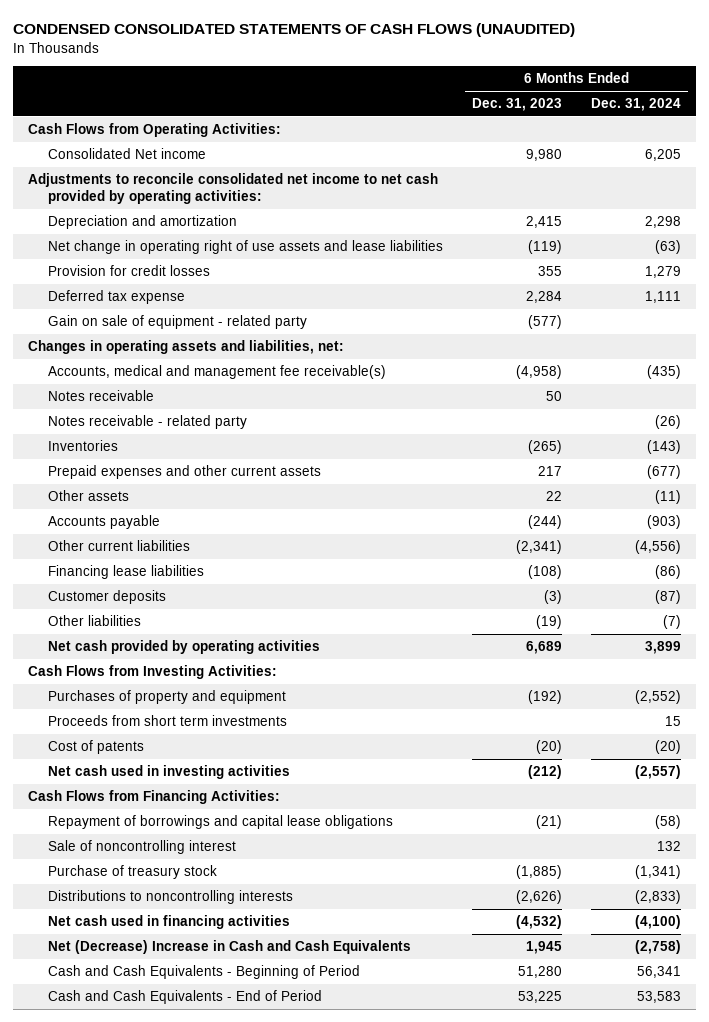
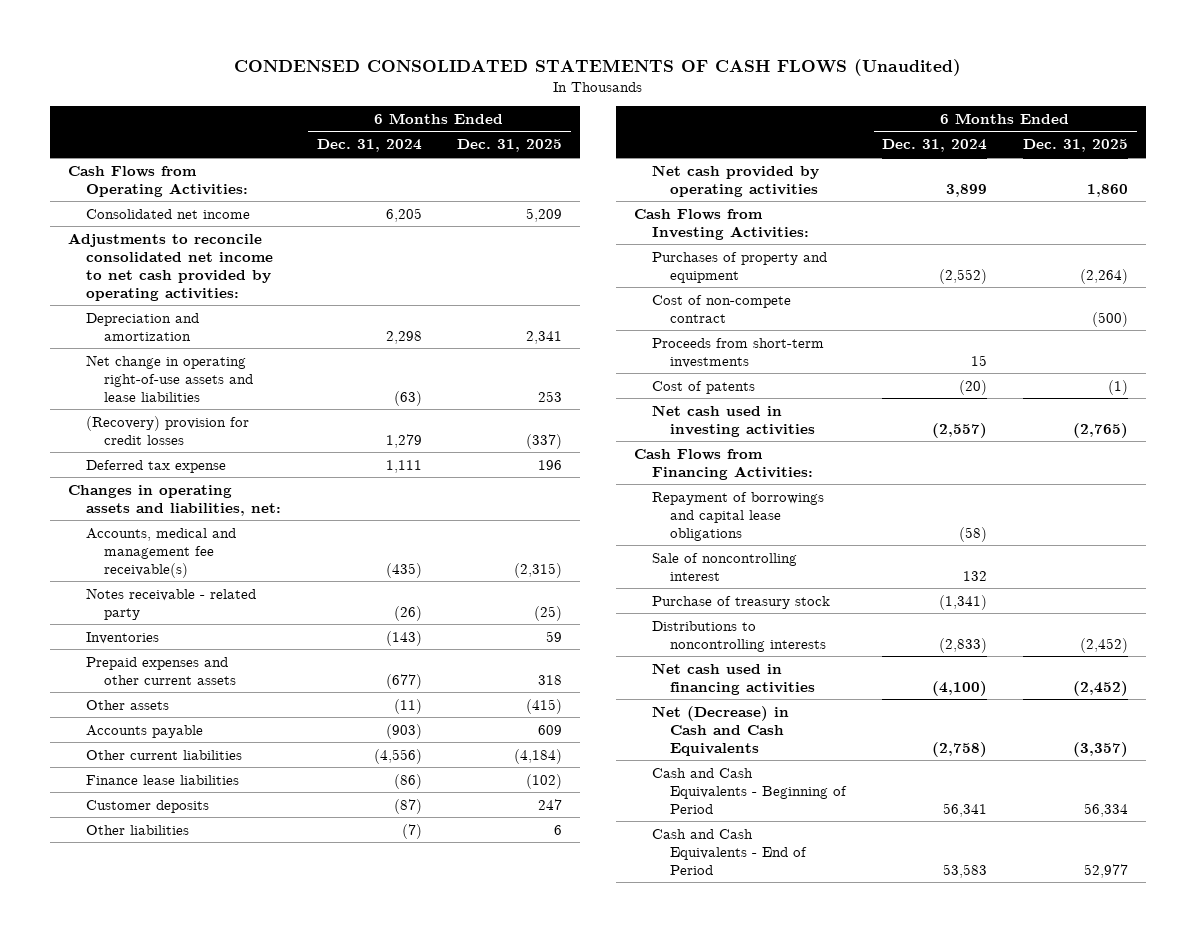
- CONDENSED CONSOLIDATED STATEMENTS OF CASH FLOWS (UNAUDITED)
+ CONDENSED CONSOLIDATED STATEMENTS OF CASH FLOWS (Unaudited)
- | 6 Months Ended Dec. 31, 2023 | 6 Months Ended Dec. 31, 2024
+ | 6 Months Ended Dec. 31, 2024 | 6 Months Ended Dec. 31, 2025
- Consolidated Net income | 9,980 | 6,205
+ Consolidated net income | 6,205 | 5,209
- Net change in operating right of use assets and lease liabilities | (119) | (63)
- Provision for credit losses | 355 | 1,279
+ Net change in operating right-of-use assets and lease liabilities | (63) | 253
+ (Recovery) provision for credit losses | 1,279 | (337)
- Gain on sale of equipment - related party | (577) |
- Notes receivable | 50 |
- Financing lease liabilities | (108) | (86)
+ Finance lease liabilities | (86) | (102)
- Proceeds from short term investments | | 15
+ Cost of non-compete contract | | (500)
+ Proceeds from short-term investments | 15 |
- Net (Decrease) Increase in Cash and Cash Equivalents | 1,945 | (2,758)
+ Net (Decrease) in Cash and Cash Equivalents | (2,758) | (3,357)

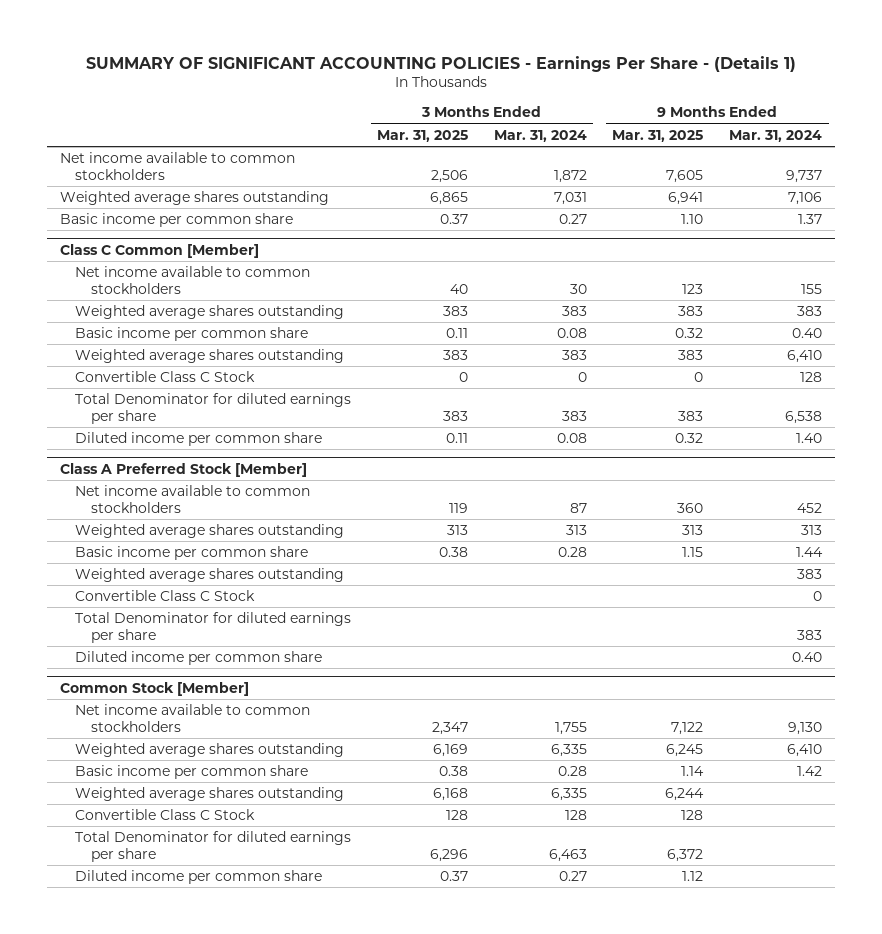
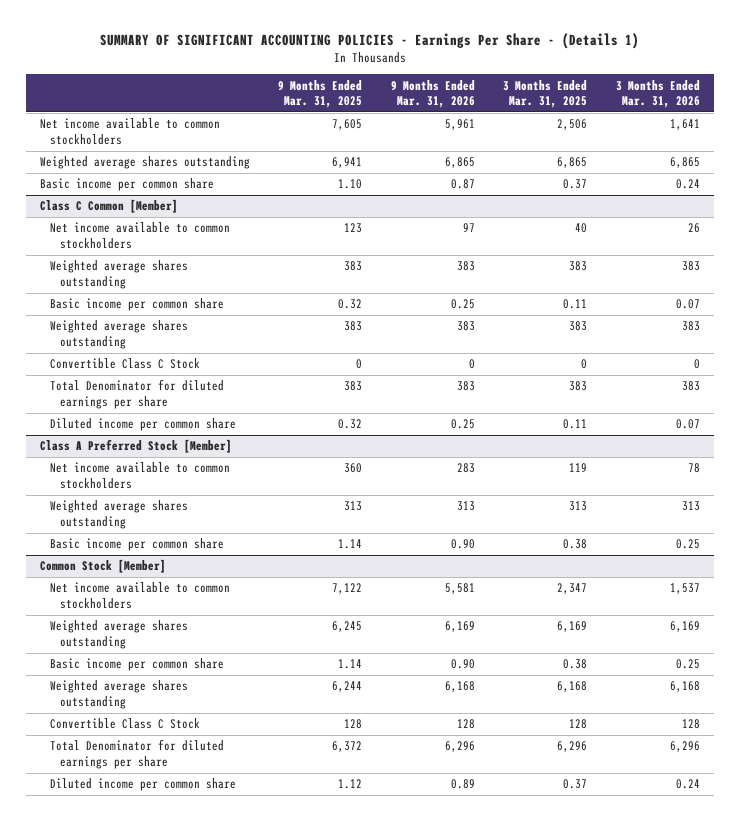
- | 3 Months Ended Mar. 31, 2025 | 3 Months Ended Mar. 31, 2024 | 9 Months Ended Mar. 31, 2025 | 9 Months Ended Mar. 31, 2024
+ | 9 Months Ended Mar. 31, 2025 | 9 Months Ended Mar. 31, 2026 | 3 Months Ended Mar. 31, 2025 | 3 Months Ended Mar. 31, 2026
@ Class A Preferred Stock [Member]
- Basic income per common share | 0.38 | 0.28 | 1.15 | 1.44
- Weighted average shares outstanding | | | | 383
- Convertible Class C Stock | | | | 0
- Total Denominator for diluted earnings per share | | | | 383
- Diluted income per common share | | | | 0.40
+ Basic income per common share | 1.14 | 0.90 | 0.38 | 0.25

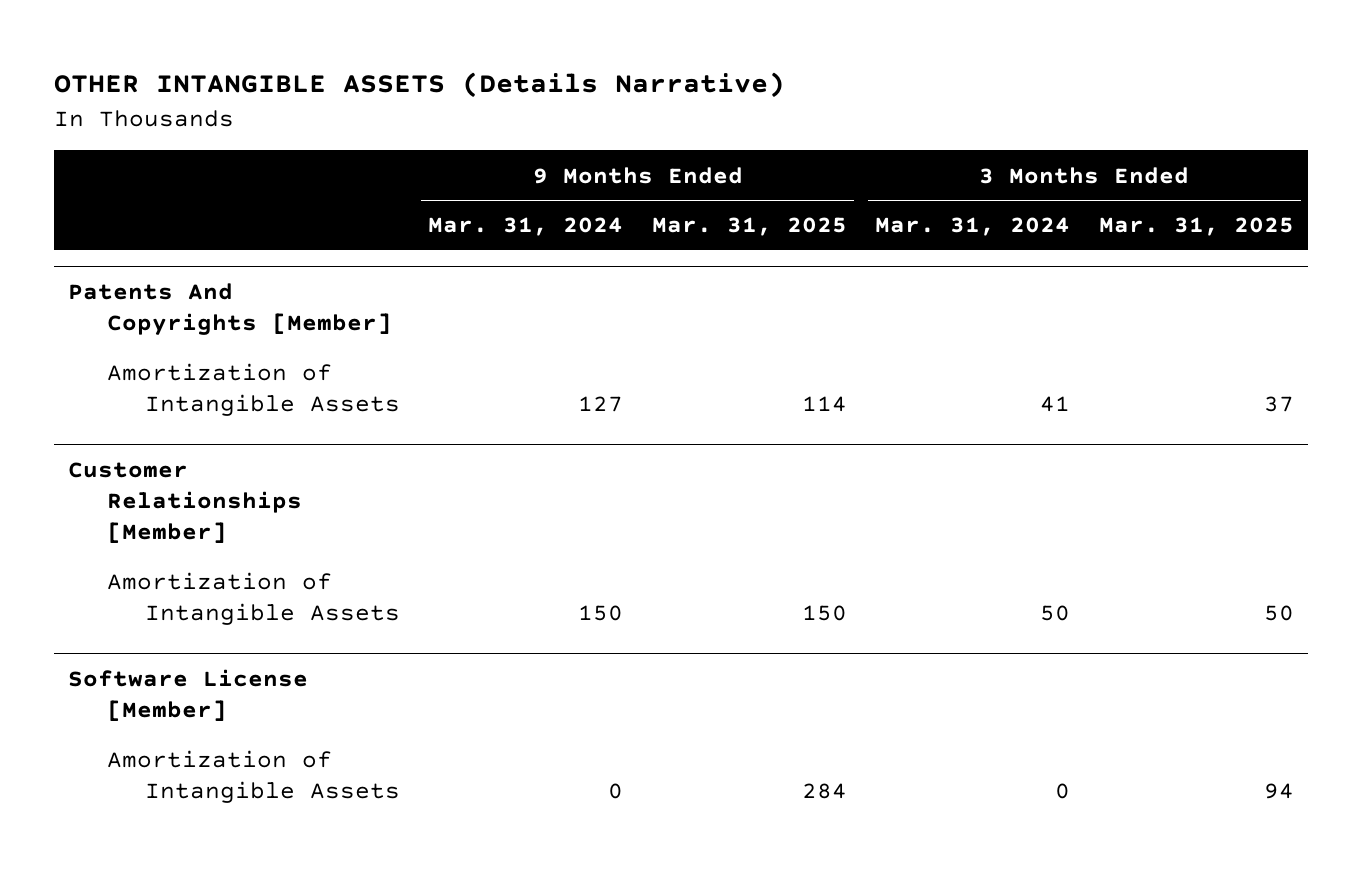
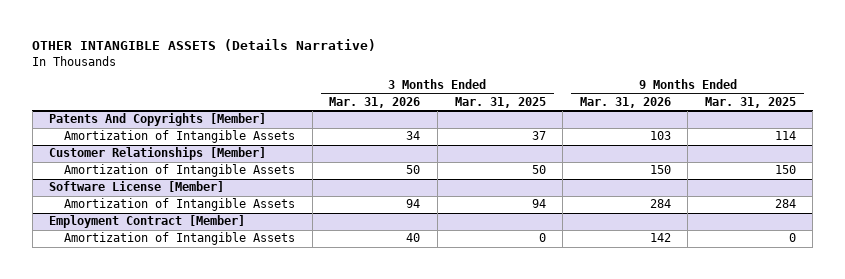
- | 9 Months Ended Mar. 31, 2024 | 9 Months Ended Mar. 31, 2025 | 3 Months Ended Mar. 31, 2024 | 3 Months Ended Mar. 31, 2025
+ | 3 Months Ended Mar. 31, 2026 | 3 Months Ended Mar. 31, 2025 | 9 Months Ended Mar. 31, 2026 | 9 Months Ended Mar. 31, 2025
+ Employment Contract [Member]
+ Amortization of Intangible Assets | 40 | 0 | 142 | 0

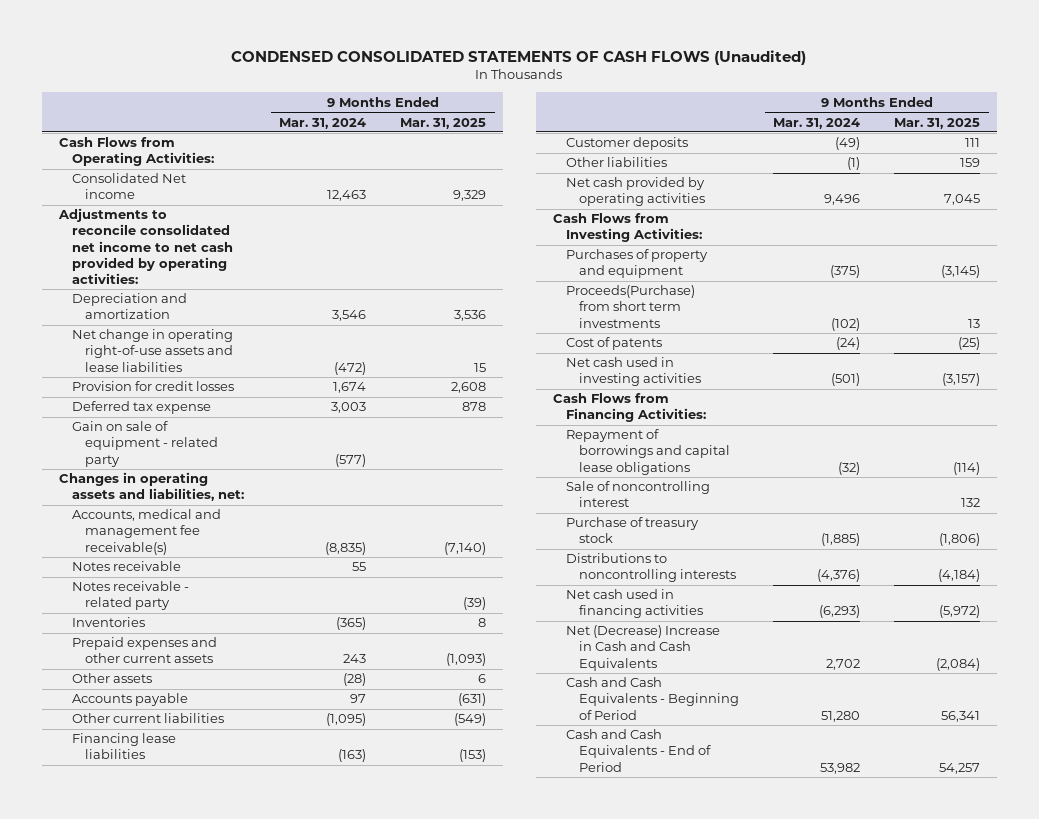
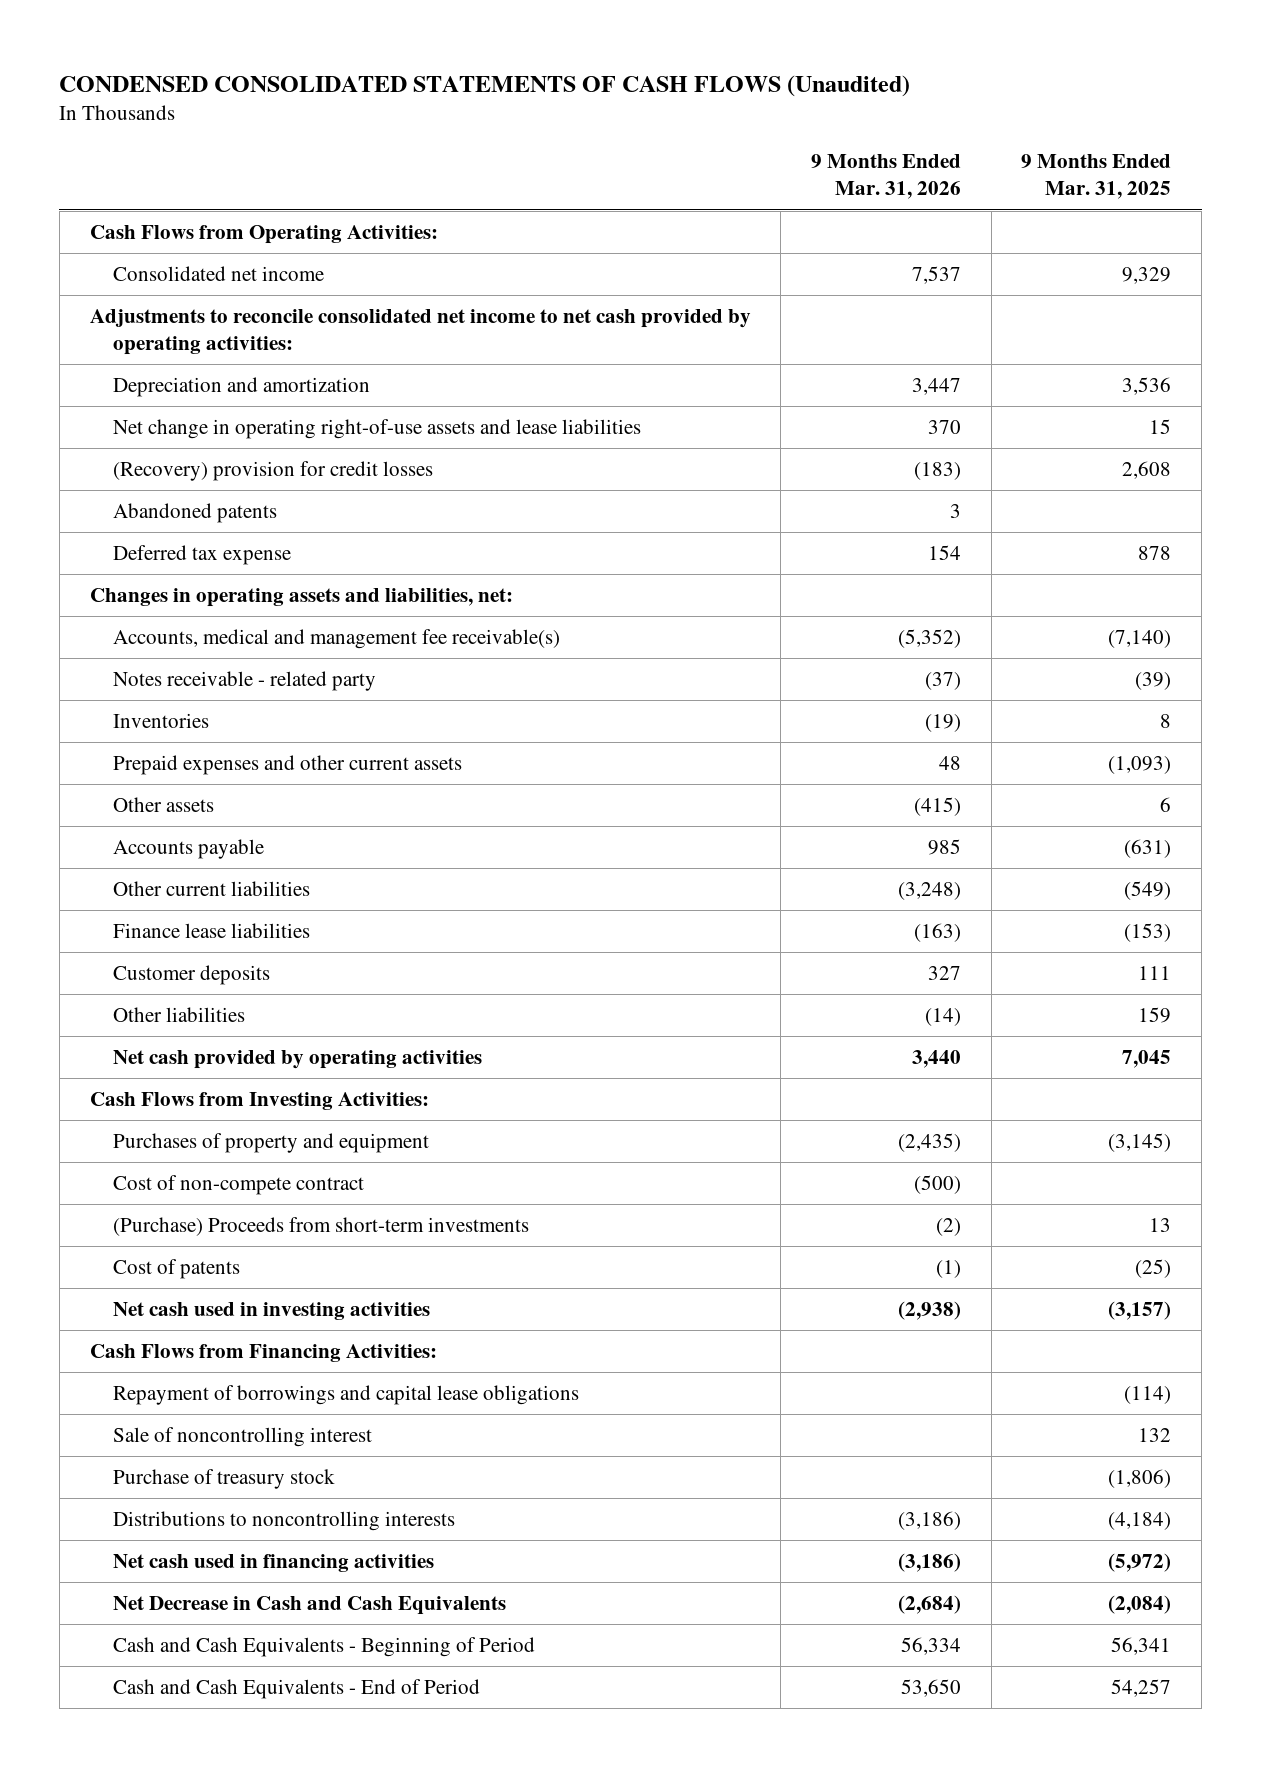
- | 9 Months Ended Mar. 31, 2024 | 9 Months Ended Mar. 31, 2025
+ | 9 Months Ended Mar. 31, 2026 | 9 Months Ended Mar. 31, 2025
- Consolidated Net income | 12,463 | 9,329
+ Consolidated net income | 7,537 | 9,329
- Provision for credit losses | 1,674 | 2,608
+ (Recovery) provision for credit losses | (183) | 2,608
+ Abandoned patents | 3 |
- Gain on sale of equipment - related party | (577) |
- Notes receivable | 55 |
- Financing lease liabilities | (163) | (153)
+ Finance lease liabilities | (163) | (153)
- Proceeds(Purchase) from short term investments | (102) | 13
+ Cost of non-compete contract | (500) |
+ (Purchase) Proceeds from short-term investments | (2) | 13
- Net (Decrease) Increase in Cash and Cash Equivalents | 2,702 | (2,084)
+ Net Decrease in Cash and Cash Equivalents | (2,684) | (2,084)

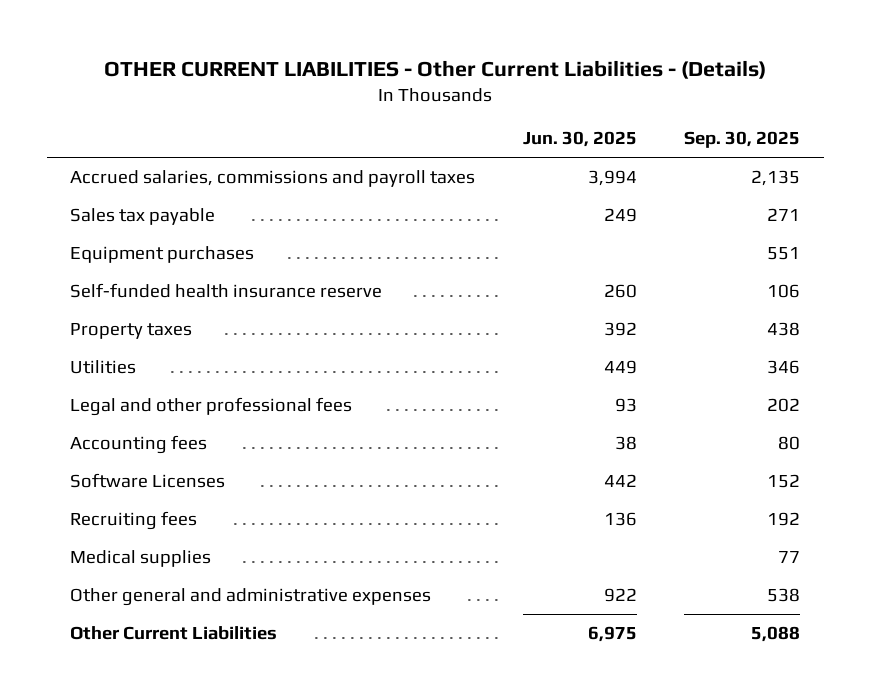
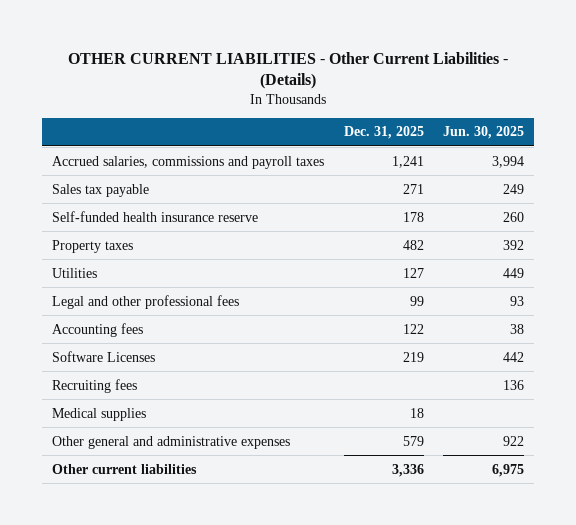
- | Jun. 30, 2025 | Sep. 30, 2025
+ | Dec. 31, 2025 | Jun. 30, 2025
- Equipment purchases | | 551
- Other Current Liabilities | 6,975 | 5,088
+ Other current liabilities | 3,336 | 6,975

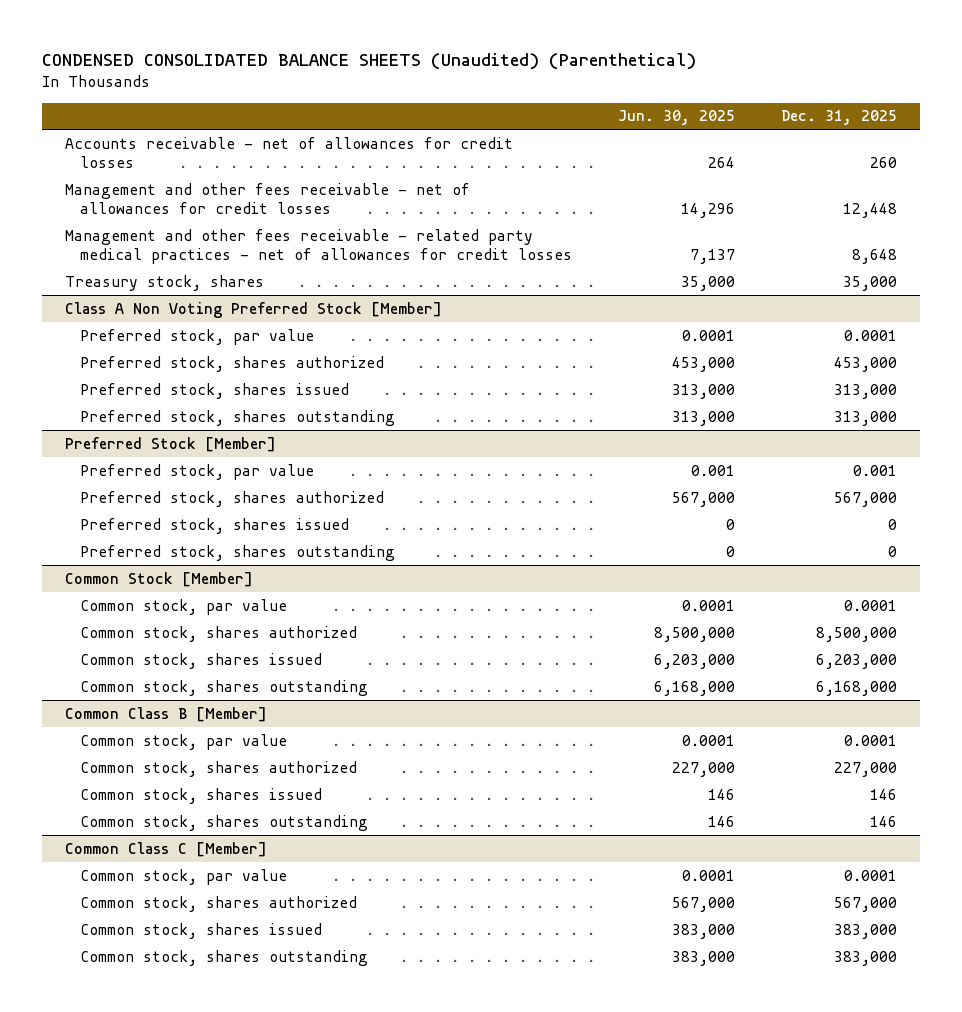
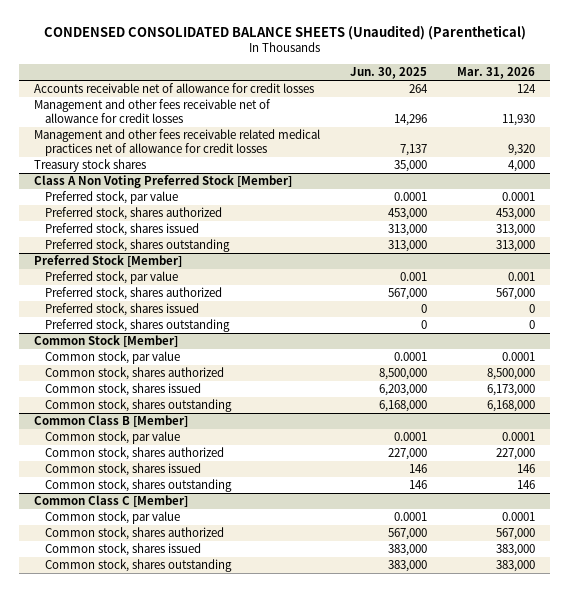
- | Jun. 30, 2025 | Dec. 31, 2025
+ | Jun. 30, 2025 | Mar. 31, 2026
- Accounts receivable - net of allowances for credit losses | 264 | 260
- Management and other fees receivable - net of allowances for credit losses | 14,296 | 12,448
- Management and other fees receivable - related party medical practices - net of allowances for credit losses | 7,137 | 8,648
- Treasury stock, shares | 35,000 | 35,000
+ Accounts receivable net of allowance for credit losses | 264 | 124
+ Management and other fees receivable net of allowance for credit losses | 14,296 | 11,930
+ Management and other fees receivable related medical practices net of allowance for credit losses | 7,137 | 9,320
+ Treasury stock shares | 35,000 | 4,000

